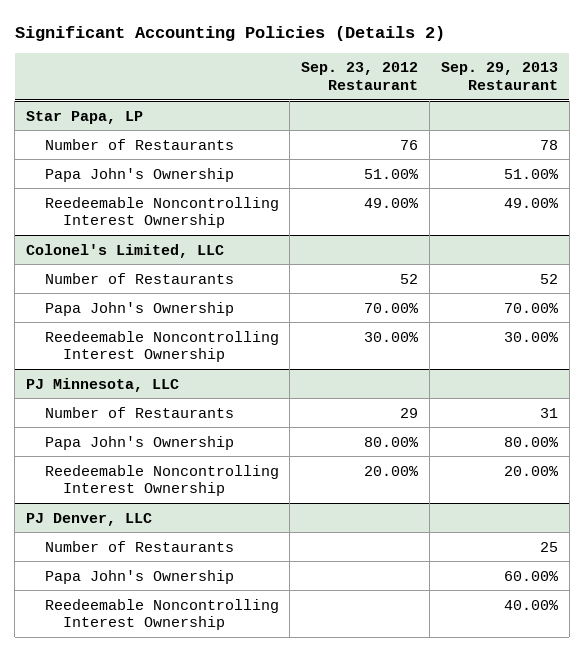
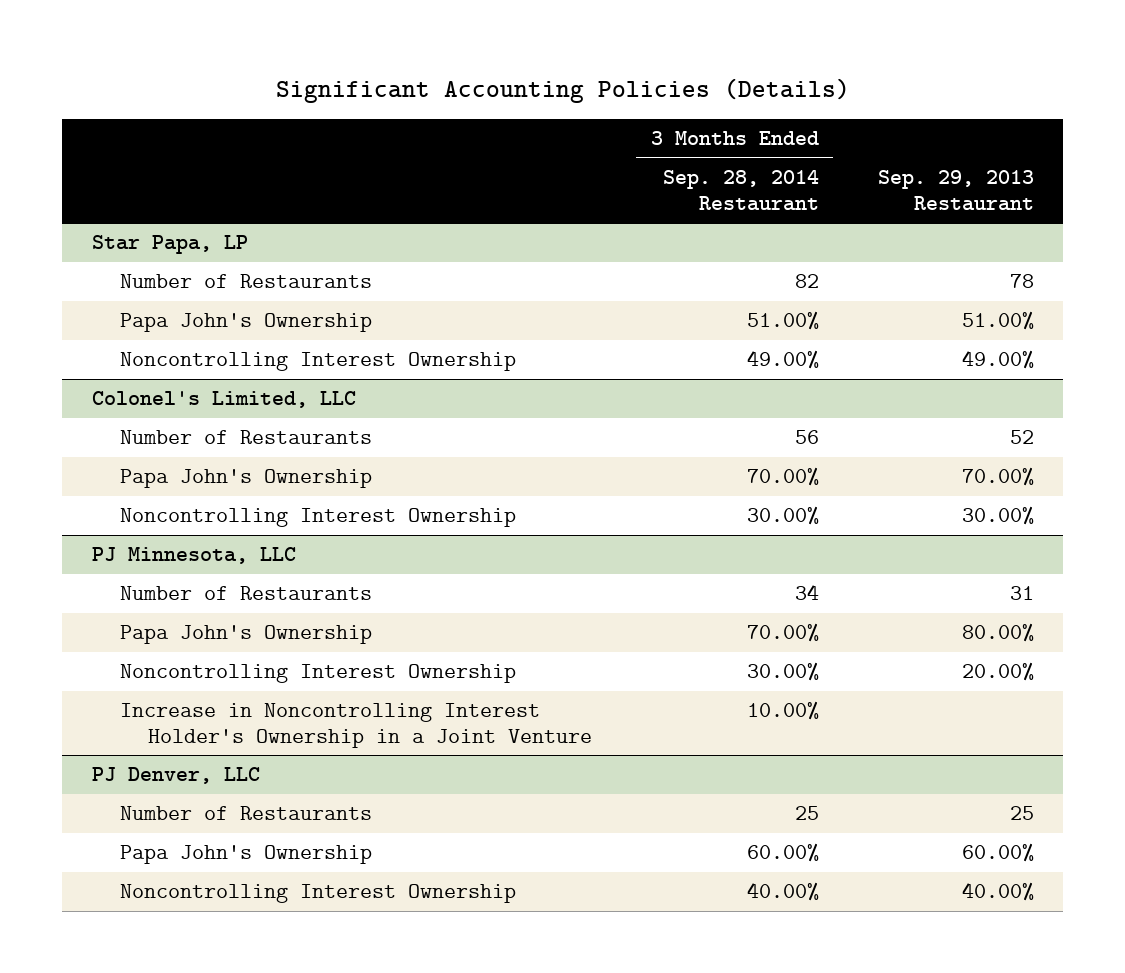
- Significant Accounting Policies (Details 2)
+ Significant Accounting Policies (Details)
- | Sep. 23, 2012 Restaurant | Sep. 29, 2013 Restaurant
+ | 3 Months Ended Sep. 28, 2014 Restaurant | Sep. 29, 2013 Restaurant
@ Star Papa, LP
- Reedeemable Noncontrolling Interest Ownership | 49.00% | 49.00%
+ Noncontrolling Interest Ownership | 49.00% | 49.00%
@ Colonel's Limited, LLC
- Reedeemable Noncontrolling Interest Ownership | 30.00% | 30.00%
+ Noncontrolling Interest Ownership | 30.00% | 30.00%
@ PJ Minnesota, LLC
- Reedeemable Noncontrolling Interest Ownership | 20.00% | 20.00%
+ Noncontrolling Interest Ownership | 30.00% | 20.00%
+ Increase in Noncontrolling Interest Holder's Ownership in a Joint Venture | 10.00% |
@ PJ Denver, LLC
- Reedeemable Noncontrolling Interest Ownership | | 40.00%
+ Noncontrolling Interest Ownership | 40.00% | 40.00%

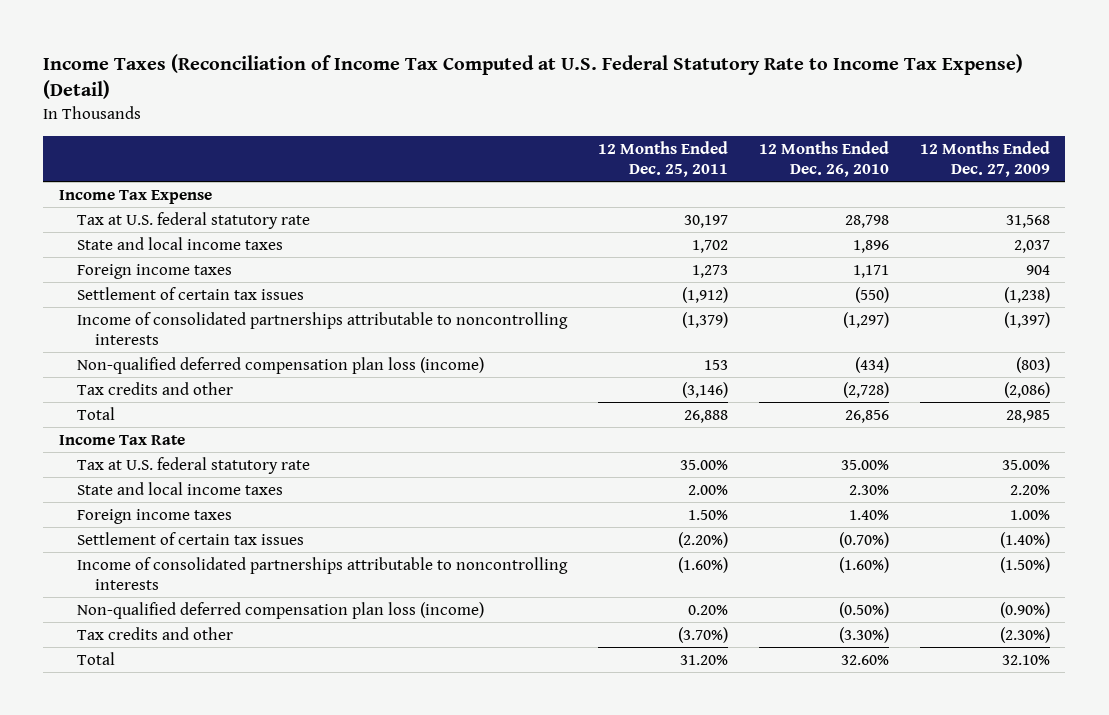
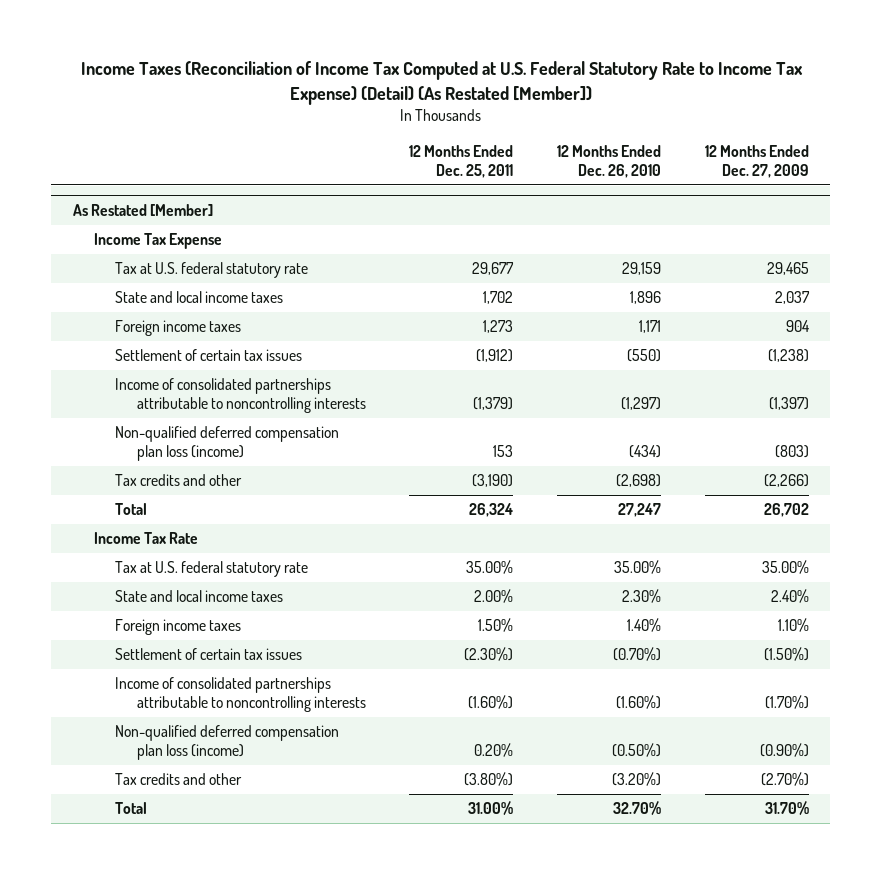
- Income Taxes (Reconciliation of Income Tax Computed at U.S. Federal Statutory Rate to Income Tax Expense) (Detail)
+ Income Taxes (Reconciliation of Income Tax Computed at U.S. Federal Statutory Rate to Income Tax Expense) (Detail) (As Restated [Member])
+ As Restated [Member]
- Tax at U.S. federal statutory rate | 30,197 | 28,798 | 31,568
+ Tax at U.S. federal statutory rate | 29,677 | 29,159 | 29,465
- Tax credits and other | (3,146) | (2,728) | (2,086)
- Total | 26,888 | 26,856 | 28,985
+ Tax credits and other | (3,190) | (2,698) | (2,266)
+ Total | 26,324 | 27,247 | 26,702
- State and local income taxes | 2.00% | 2.30% | 2.20%
- Foreign income taxes | 1.50% | 1.40% | 1.00%
- Settlement of certain tax issues | (2.20%) | (0.70%) | (1.40%)
- Income of consolidated partnerships attributable to noncontrolling interests | (1.60%) | (1.60%) | (1.50%)
+ State and local income taxes | 2.00% | 2.30% | 2.40%
+ Foreign income taxes | 1.50% | 1.40% | 1.10%
+ Settlement of certain tax issues | (2.30%) | (0.70%) | (1.50%)
+ Income of consolidated partnerships attributable to noncontrolling interests | (1.60%) | (1.60%) | (1.70%)
- Tax credits and other | (3.70%) | (3.30%) | (2.30%)
- Total | 31.20% | 32.60% | 32.10%
+ Tax credits and other | (3.80%) | (3.20%) | (2.70%)
+ Total | 31.00% | 32.70% | 31.70%

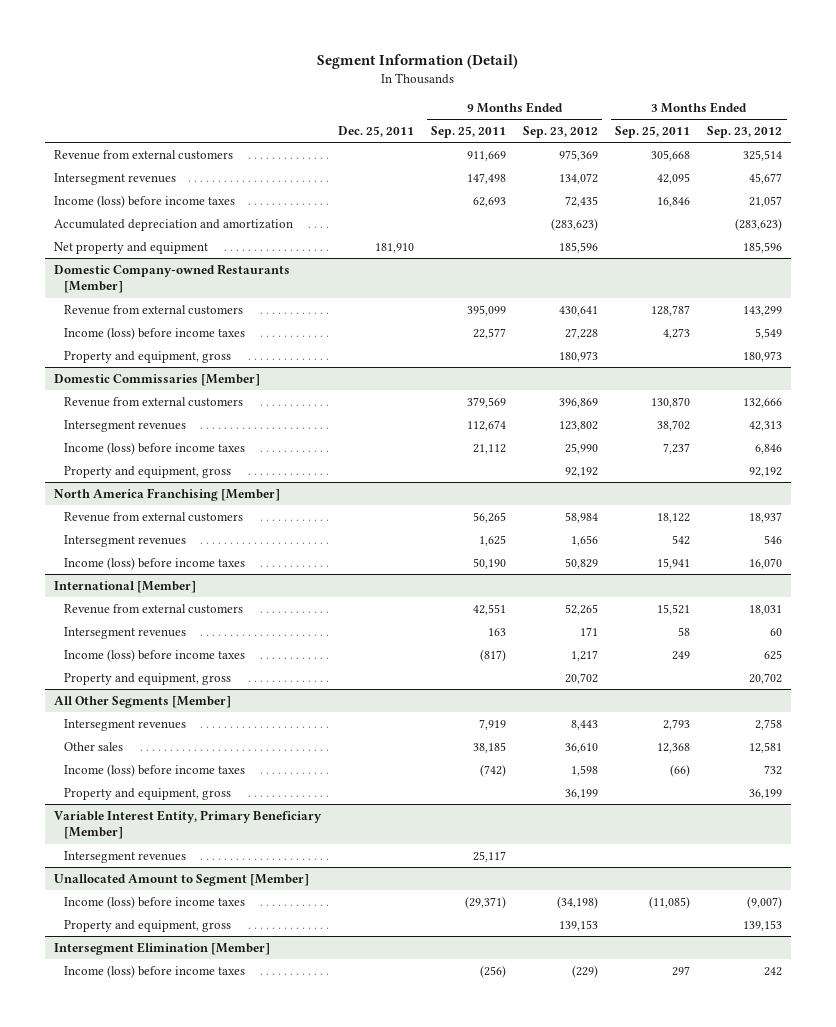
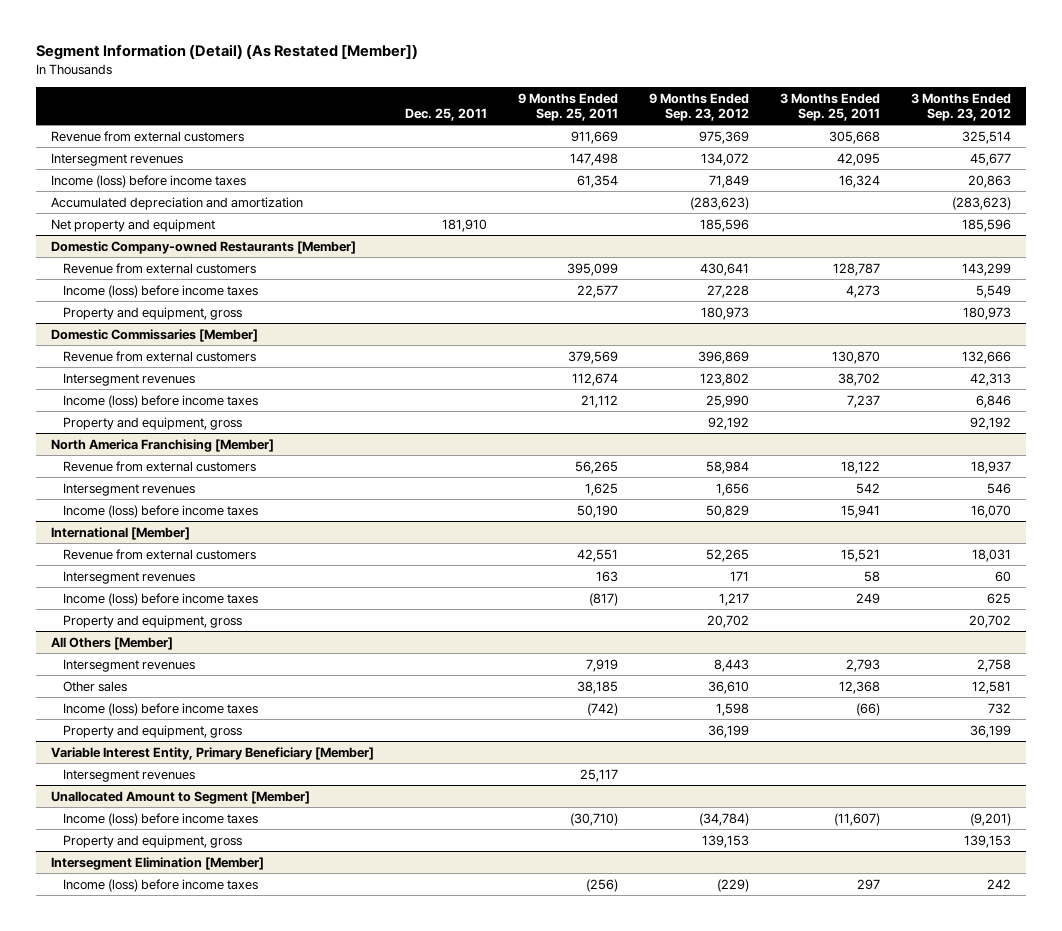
- Segment Information (Detail)
+ Segment Information (Detail) (As Restated [Member])
- Income (loss) before income taxes | | 62,693 | 72,435 | 16,846 | 21,057
+ Income (loss) before income taxes | | 61,354 | 71,849 | 16,324 | 20,863
- All Other Segments [Member]
+ All Others [Member]
@ Unallocated Amount to Segment [Member]
- Income (loss) before income taxes | | (29,371) | (34,198) | (11,085) | (9,007)
+ Income (loss) before income taxes | | (30,710) | (34,784) | (11,607) | (9,201)

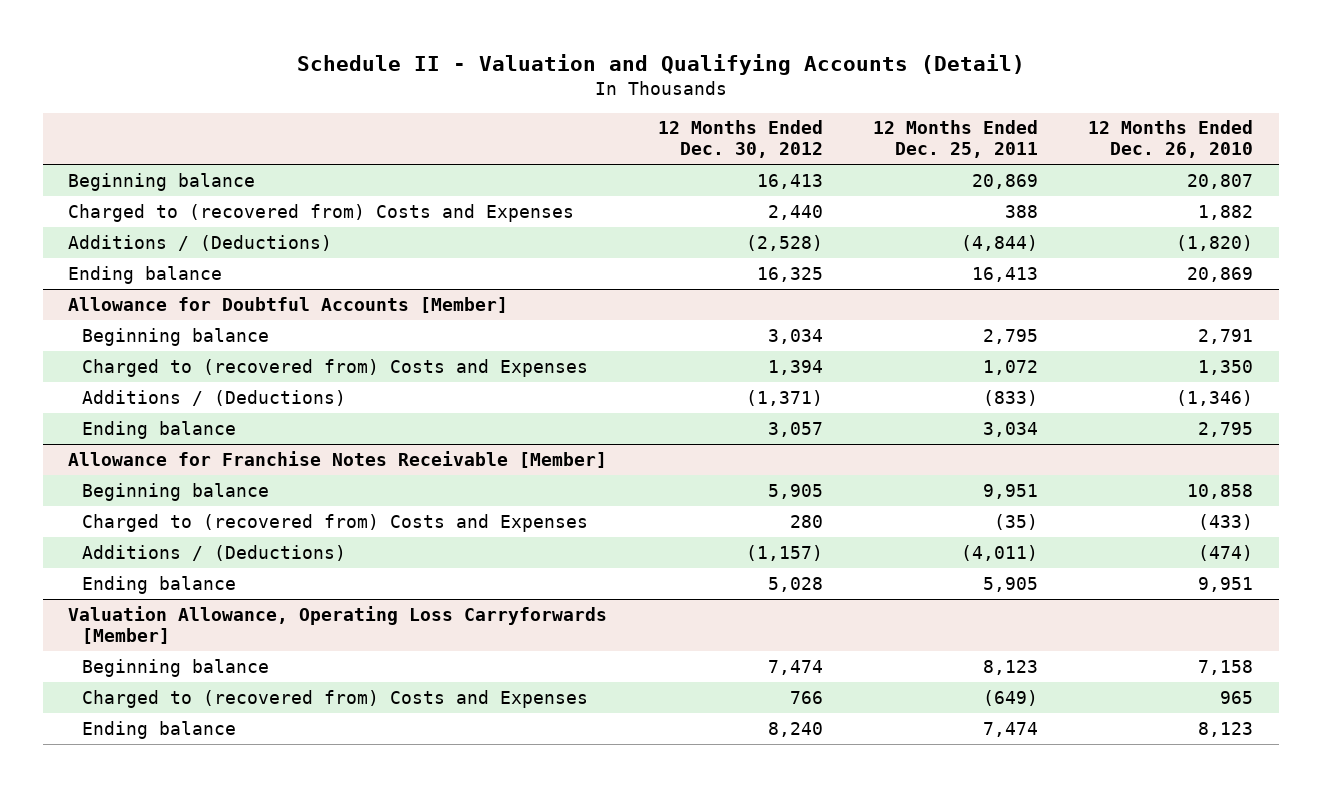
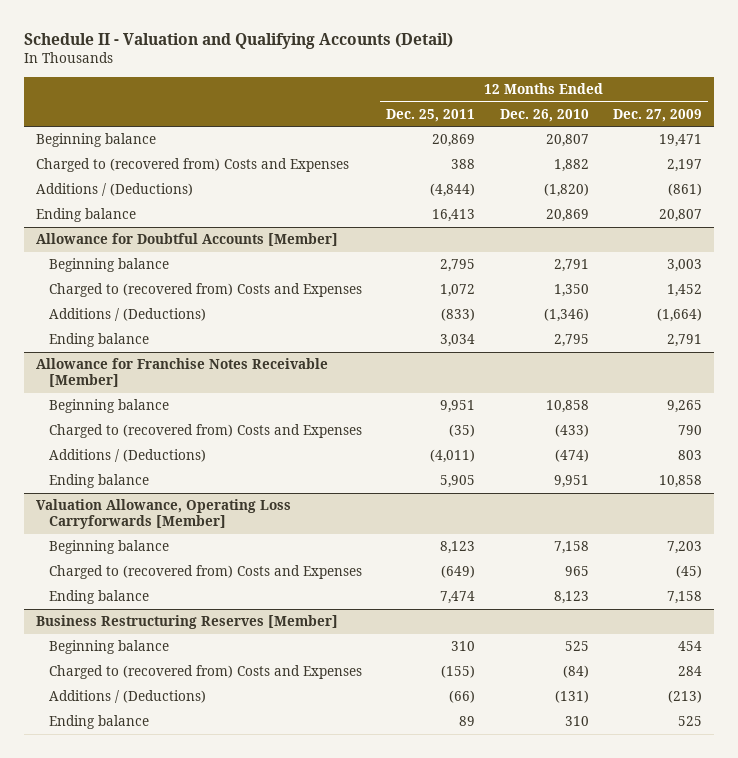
- | 12 Months Ended Dec. 30, 2012 | 12 Months Ended Dec. 25, 2011 | 12 Months Ended Dec. 26, 2010
+ | 12 Months Ended Dec. 25, 2011 | 12 Months Ended Dec. 26, 2010 | 12 Months Ended Dec. 27, 2009
+ Business Restructuring Reserves [Member]
+ Beginning balance | 310 | 525 | 454
+ Charged to (recovered from) Costs and Expenses | (155) | (84) | 284
+ Additions / (Deductions) | (66) | (131) | (213)
+ Ending balance | 89 | 310 | 525

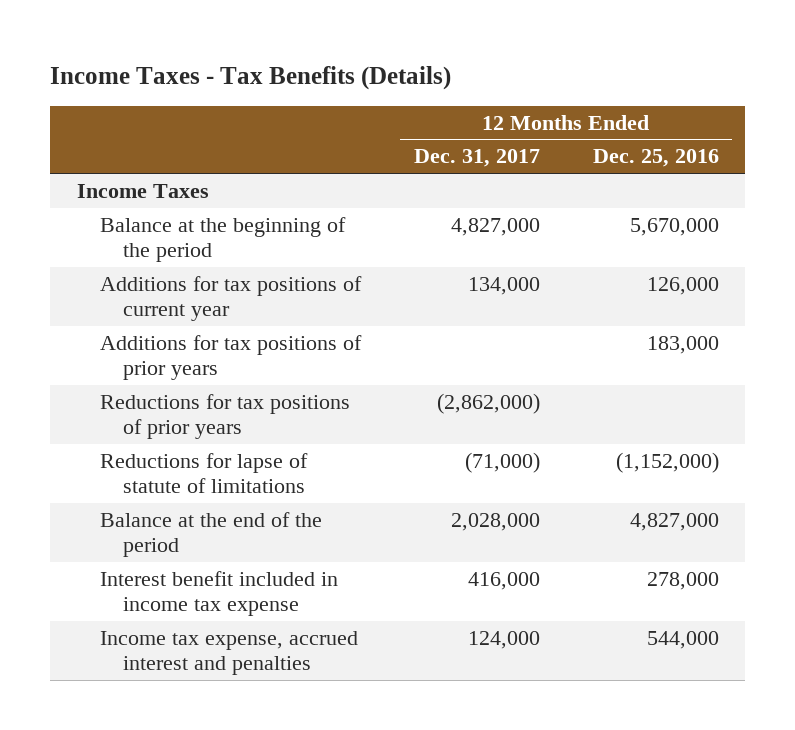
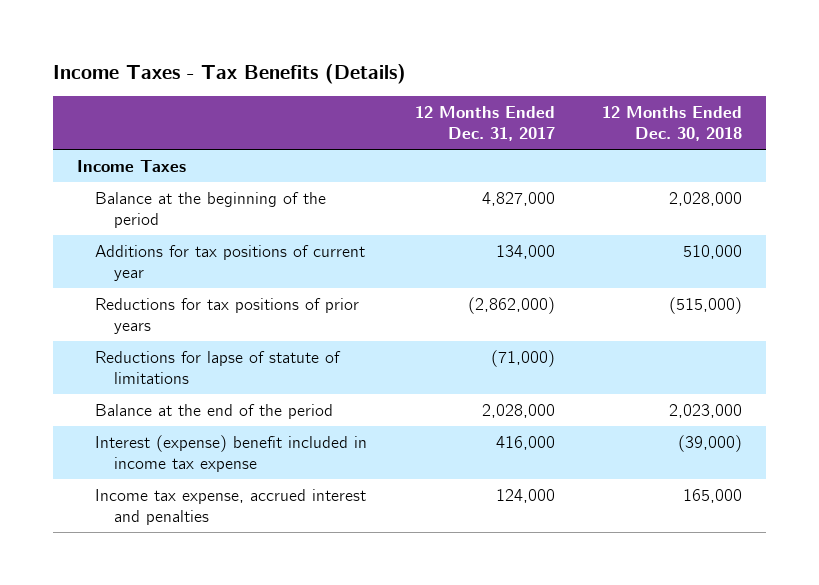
- | 12 Months Ended Dec. 31, 2017 | 12 Months Ended Dec. 25, 2016
+ | 12 Months Ended Dec. 31, 2017 | 12 Months Ended Dec. 30, 2018
- Additions for tax positions of prior years | | 183,000
- Interest benefit included in income tax expense | 416,000 | 278,000
+ Interest (expense) benefit included in income tax expense | 416,000 | (39,000)

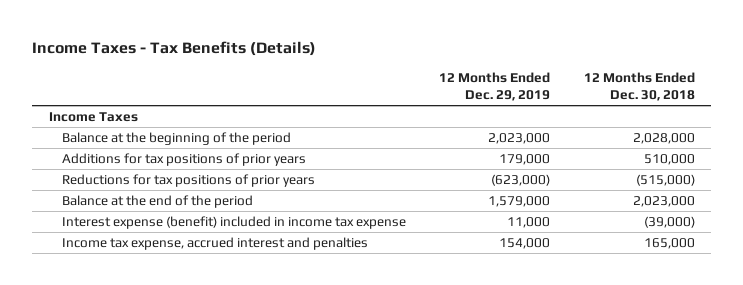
- | 12 Months Ended Dec. 31, 2017 | 12 Months Ended Dec. 30, 2018
+ | 12 Months Ended Dec. 29, 2019 | 12 Months Ended Dec. 30, 2018
- Additions for tax positions of current year | 134,000 | 510,000
+ Additions for tax positions of prior years | 179,000 | 510,000
- Reductions for lapse of statute of limitations | (71,000) |
- Interest (expense) benefit included in income tax expense | 416,000 | (39,000)
+ Interest expense (benefit) included in income tax expense | 11,000 | (39,000)

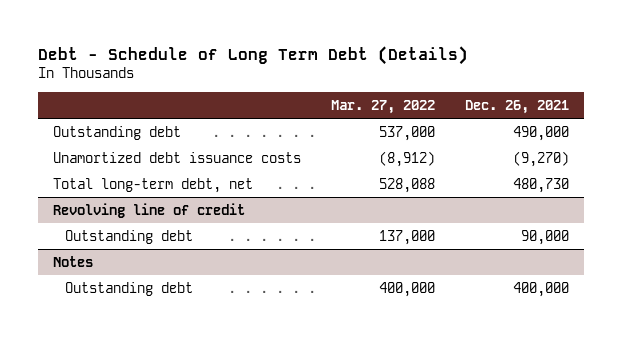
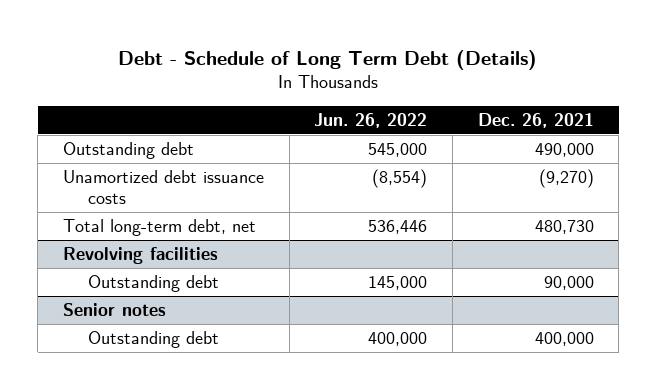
- | Mar. 27, 2022 | Dec. 26, 2021
+ | Jun. 26, 2022 | Dec. 26, 2021
- Revolving line of credit
+ Revolving facilities
- Notes
+ Senior notes

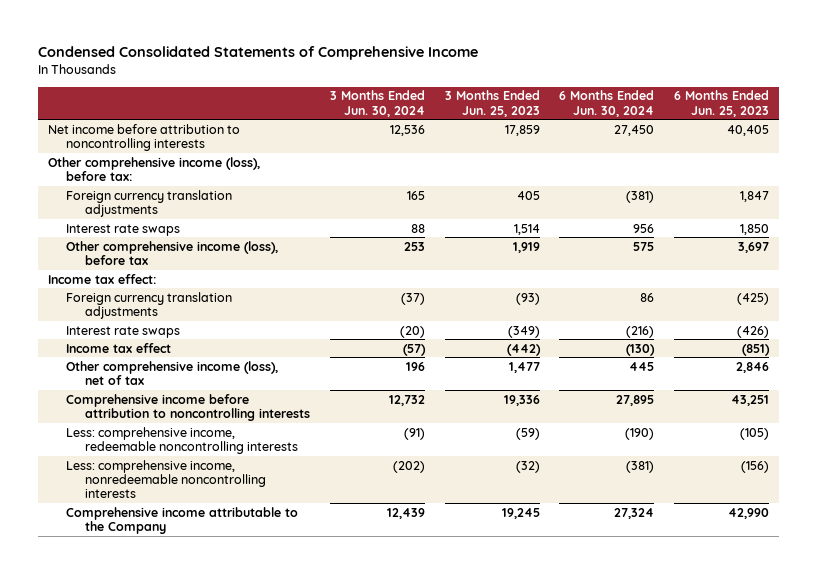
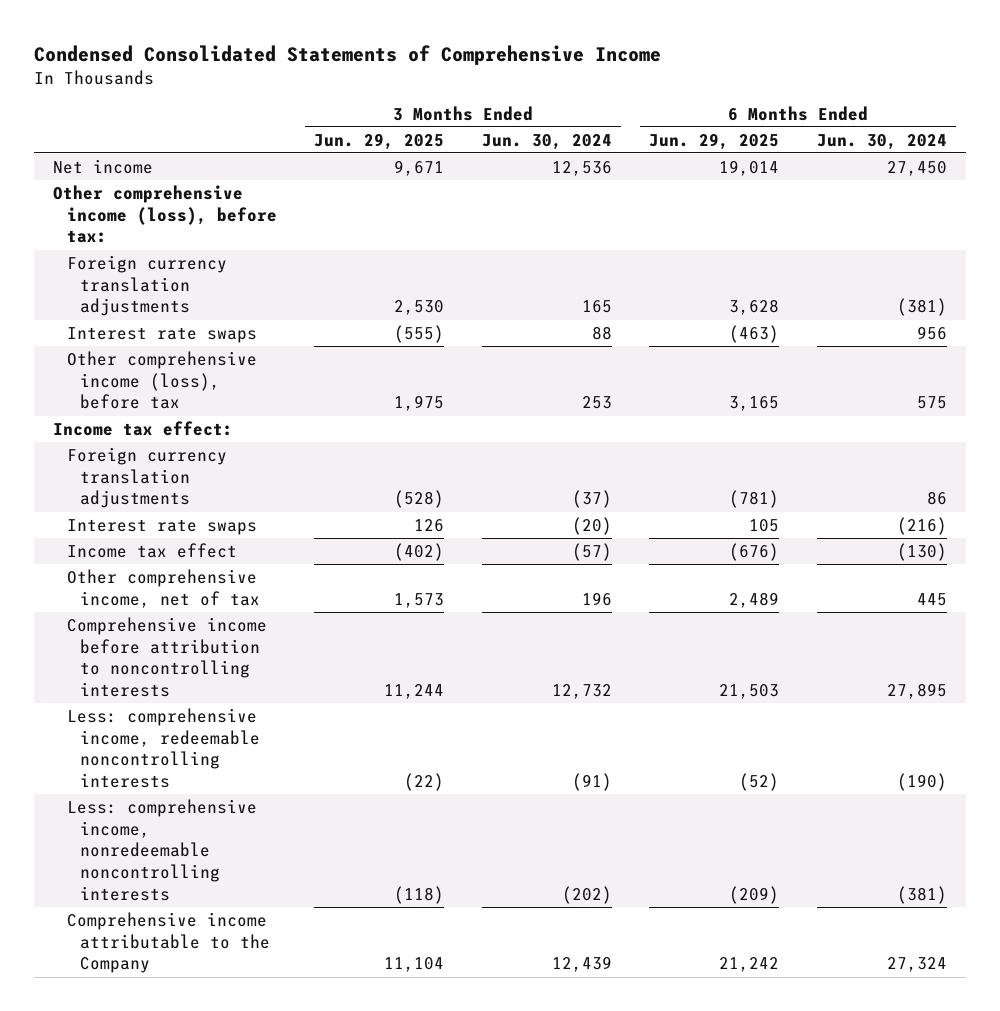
- | 3 Months Ended Jun. 30, 2024 | 3 Months Ended Jun. 25, 2023 | 6 Months Ended Jun. 30, 2024 | 6 Months Ended Jun. 25, 2023
+ | 3 Months Ended Jun. 29, 2025 | 3 Months Ended Jun. 30, 2024 | 6 Months Ended Jun. 29, 2025 | 6 Months Ended Jun. 30, 2024
- Net income before attribution to noncontrolling interests | 12,536 | 17,859 | 27,450 | 40,405
+ Net income | 9,671 | 12,536 | 19,014 | 27,450
- Other comprehensive income (loss), net of tax | 196 | 1,477 | 445 | 2,846
+ Other comprehensive income, net of tax | 1,573 | 196 | 2,489 | 445

